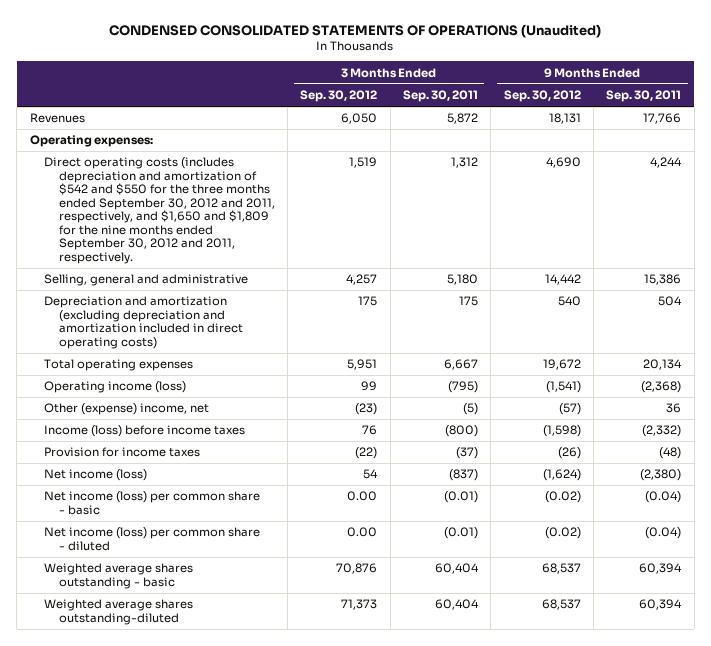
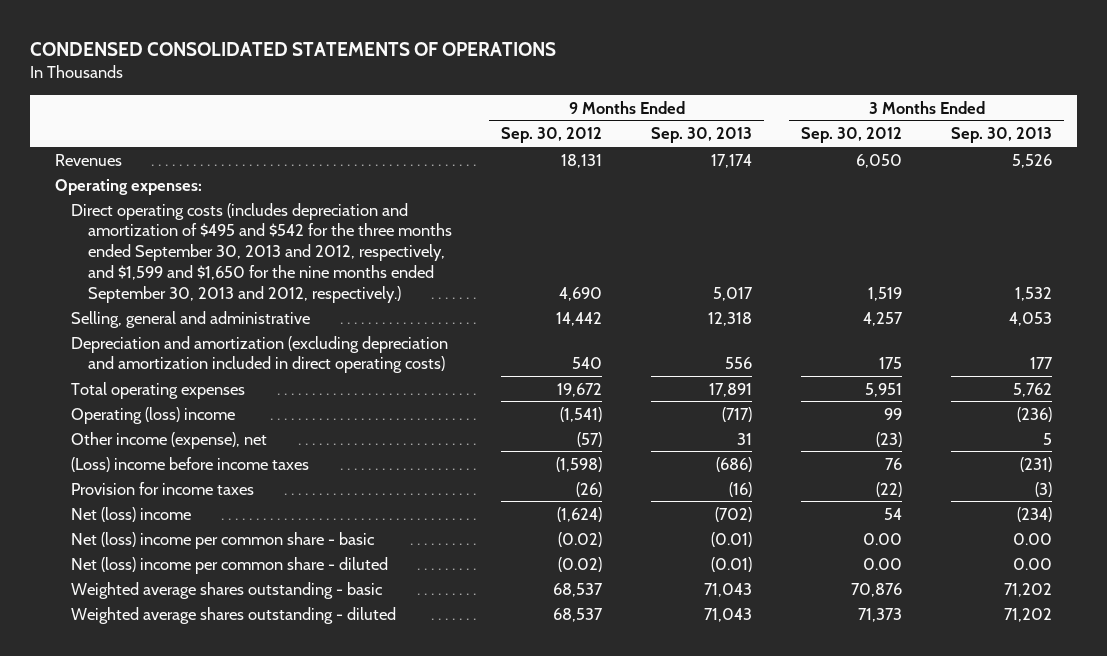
- CONDENSED CONSOLIDATED STATEMENTS OF OPERATIONS (Unaudited)
+ CONDENSED CONSOLIDATED STATEMENTS OF OPERATIONS
- | 3 Months Ended Sep. 30, 2012 | 3 Months Ended Sep. 30, 2011 | 9 Months Ended Sep. 30, 2012 | 9 Months Ended Sep. 30, 2011
+ | 9 Months Ended Sep. 30, 2012 | 9 Months Ended Sep. 30, 2013 | 3 Months Ended Sep. 30, 2012 | 3 Months Ended Sep. 30, 2013
- Direct operating costs (includes depreciation and amortization of $542 and $550 for the three months ended September 30, 2012 and 2011, respectively, and $1,650 and $1,809 for the nine months ended September 30, 2012 and 2011, respectively. | 1,519 | 1,312 | 4,690 | 4,244
+ Direct operating costs (includes depreciation and amortization of $495 and $542 for the three months ended September 30, 2013 and 2012, respectively, and $1,599 and $1,650 for the nine months ended September 30, 2013 and 2012, respectively.) | 4,690 | 5,017 | 1,519 | 1,532
- Operating income (loss) | 99 | (795) | (1,541) | (2,368)
- Other (expense) income, net | (23) | (5) | (57) | 36
- Income (loss) before income taxes | 76 | (800) | (1,598) | (2,332)
+ Operating (loss) income | (1,541) | (717) | 99 | (236)
+ Other income (expense), net | (57) | 31 | (23) | 5
+ (Loss) income before income taxes | (1,598) | (686) | 76 | (231)
- Net income (loss) | 54 | (837) | (1,624) | (2,380)
- Net income (loss) per common share - basic | 0.00 | (0.01) | (0.02) | (0.04)
- Net income (loss) per common share - diluted | 0.00 | (0.01) | (0.02) | (0.04)
+ Net (loss) income | (1,624) | (702) | 54 | (234)
+ Net (loss) income per common share - basic | (0.02) | (0.01) | 0.00 | 0.00
+ Net (loss) income per common share - diluted | (0.02) | (0.01) | 0.00 | 0.00
- Weighted average shares outstanding-diluted | 71,373 | 60,404 | 68,537 | 60,394
+ Weighted average shares outstanding - diluted | 68,537 | 71,043 | 71,373 | 71,202

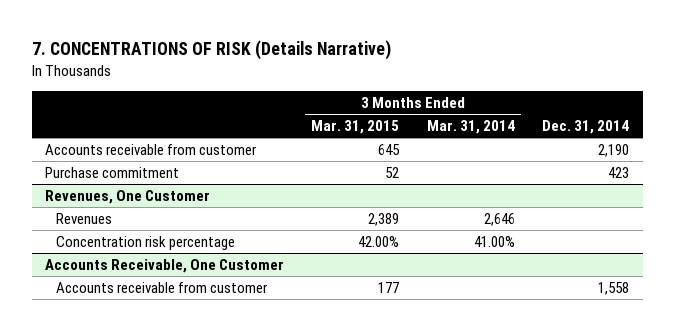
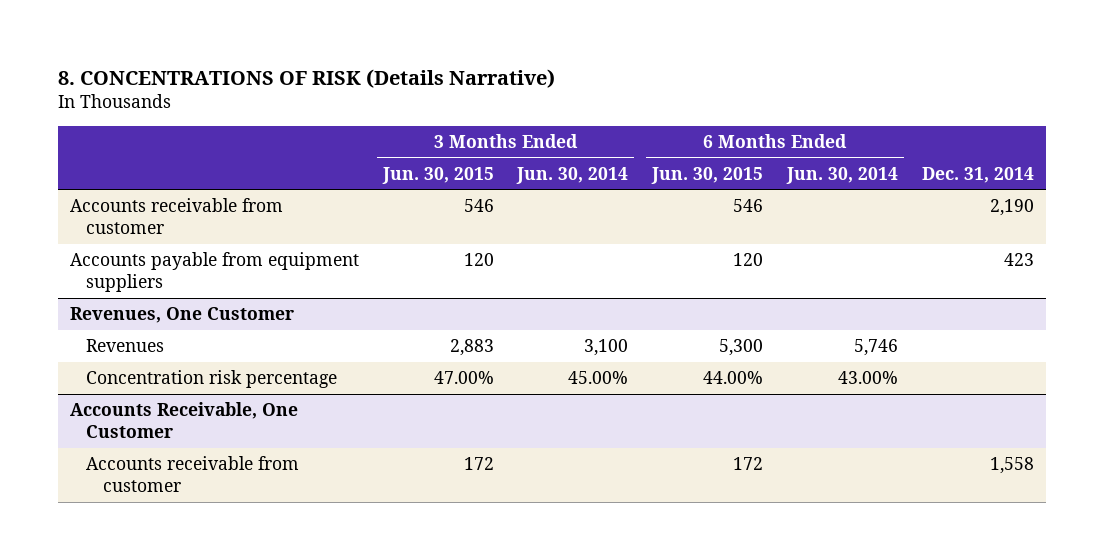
- 7. CONCENTRATIONS OF RISK (Details Narrative)
+ 8. CONCENTRATIONS OF RISK (Details Narrative)
- | 3 Months Ended Mar. 31, 2015 | 3 Months Ended Mar. 31, 2014 | Dec. 31, 2014
+ | 3 Months Ended Jun. 30, 2015 | 3 Months Ended Jun. 30, 2014 | 6 Months Ended Jun. 30, 2015 | 6 Months Ended Jun. 30, 2014 | Dec. 31, 2014
- Purchase commitment | 52 | | 423
+ Accounts payable from equipment suppliers | 120 | | 120 | | 423

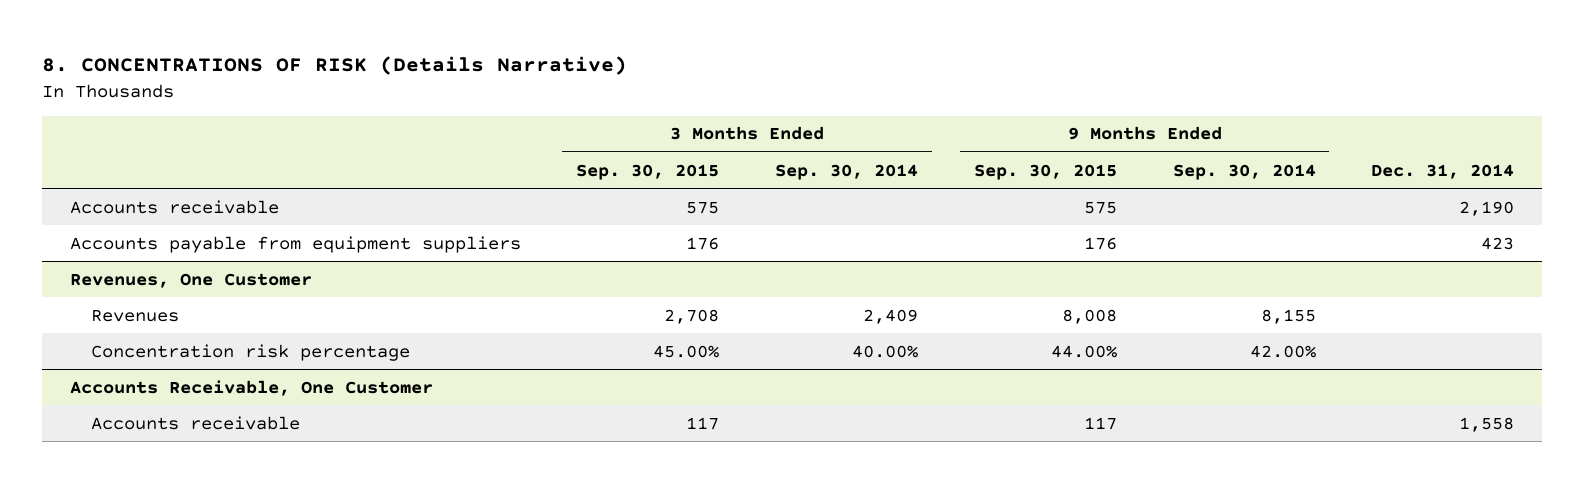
- | 3 Months Ended Jun. 30, 2015 | 3 Months Ended Jun. 30, 2014 | 6 Months Ended Jun. 30, 2015 | 6 Months Ended Jun. 30, 2014 | Dec. 31, 2014
+ | 3 Months Ended Sep. 30, 2015 | 3 Months Ended Sep. 30, 2014 | 9 Months Ended Sep. 30, 2015 | 9 Months Ended Sep. 30, 2014 | Dec. 31, 2014
- Accounts receivable from customer | 546 | | 546 | | 2,190
+ Accounts receivable | 575 | | 575 | | 2,190
@ Accounts Receivable, One Customer
- Accounts receivable from customer | 172 | | 172 | | 1,558
+ Accounts receivable | 117 | | 117 | | 1,558

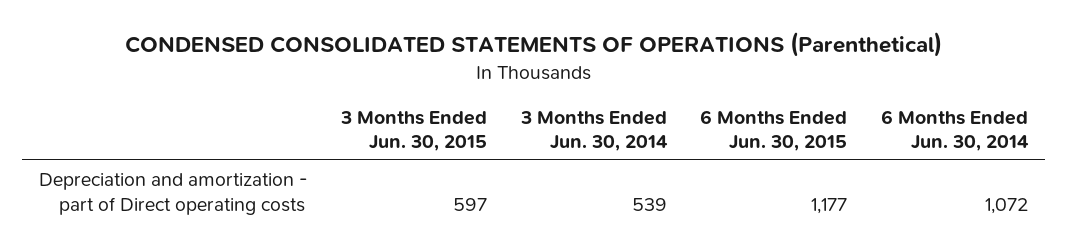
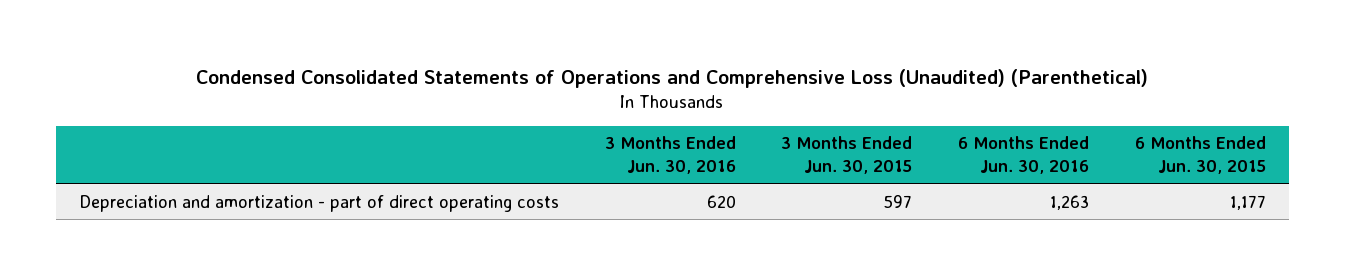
- CONDENSED CONSOLIDATED STATEMENTS OF OPERATIONS (Parenthetical)
+ Condensed Consolidated Statements of Operations and Comprehensive Loss (Unaudited) (Parenthetical)
- | 3 Months Ended Jun. 30, 2015 | 3 Months Ended Jun. 30, 2014 | 6 Months Ended Jun. 30, 2015 | 6 Months Ended Jun. 30, 2014
+ | 3 Months Ended Jun. 30, 2016 | 3 Months Ended Jun. 30, 2015 | 6 Months Ended Jun. 30, 2016 | 6 Months Ended Jun. 30, 2015
- Depreciation and amortization - part of Direct operating costs | 597 | 539 | 1,177 | 1,072
+ Depreciation and amortization - part of direct operating costs | 620 | 597 | 1,263 | 1,177

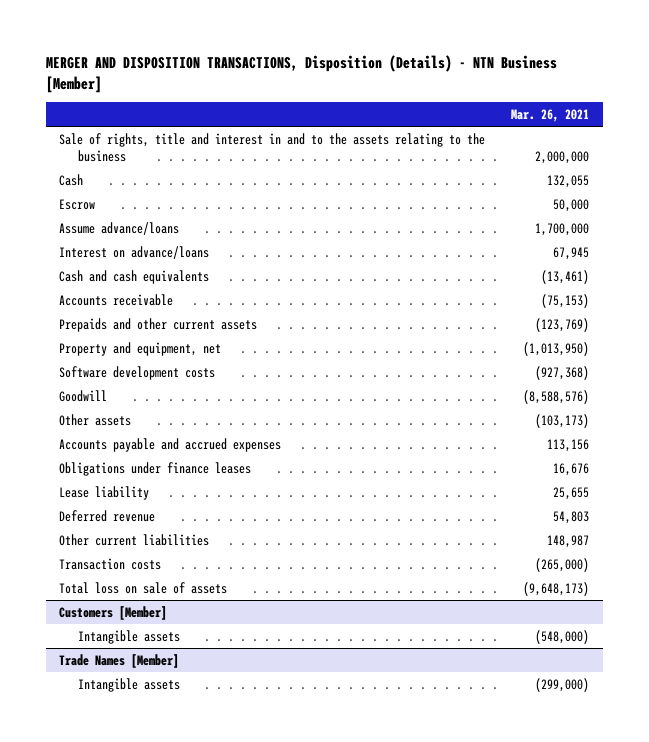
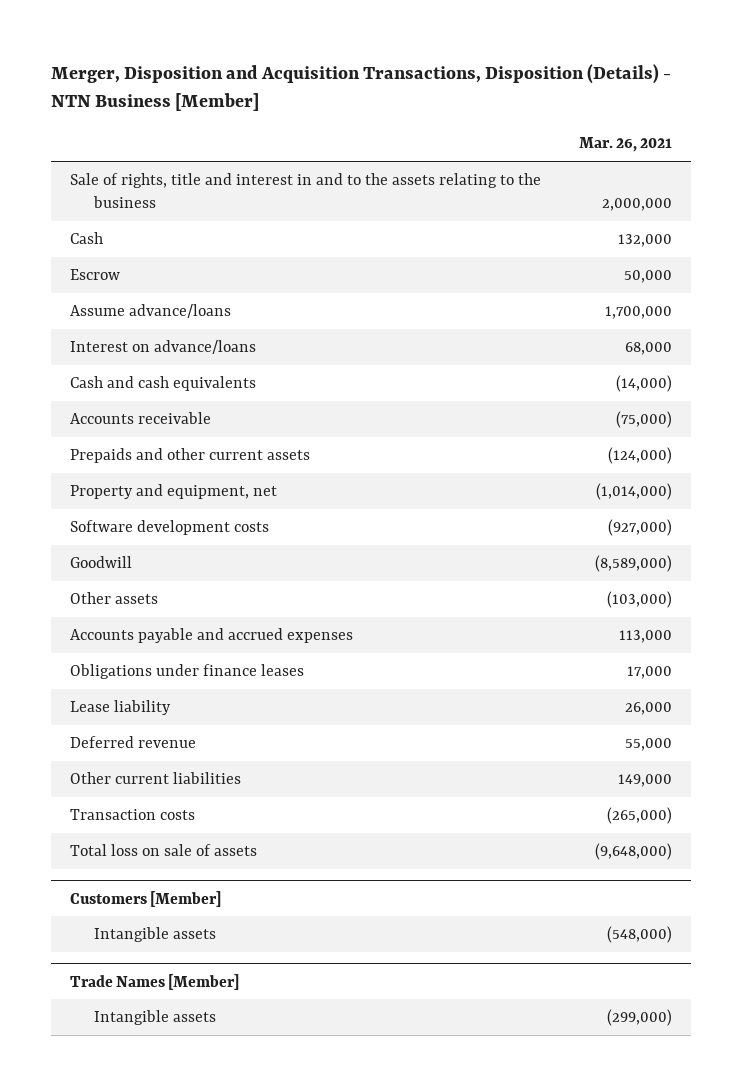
- MERGER AND DISPOSITION TRANSACTIONS, Disposition (Details) - NTN Business [Member]
+ Merger, Disposition and Acquisition Transactions, Disposition (Details) - NTN Business [Member]
- Cash | 132,055
+ Cash | 132,000
- Interest on advance/loans | 67,945
- Cash and cash equivalents | (13,461)
- Accounts receivable | (75,153)
- Prepaids and other current assets | (123,769)
- Property and equipment, net | (1,013,950)
- Software development costs | (927,368)
- Goodwill | (8,588,576)
- Other assets | (103,173)
- Accounts payable and accrued expenses | 113,156
- Obligations under finance leases | 16,676
- Lease liability | 25,655
- Deferred revenue | 54,803
- Other current liabilities | 148,987
+ Interest on advance/loans | 68,000
+ Cash and cash equivalents | (14,000)
+ Accounts receivable | (75,000)
+ Prepaids and other current assets | (124,000)
+ Property and equipment, net | (1,014,000)
+ Software development costs | (927,000)
+ Goodwill | (8,589,000)
+ Other assets | (103,000)
+ Accounts payable and accrued expenses | 113,000
+ Obligations under finance leases | 17,000
+ Lease liability | 26,000
+ Deferred revenue | 55,000
+ Other current liabilities | 149,000
- Total loss on sale of assets | (9,648,173)
+ Total loss on sale of assets | (9,648,000)

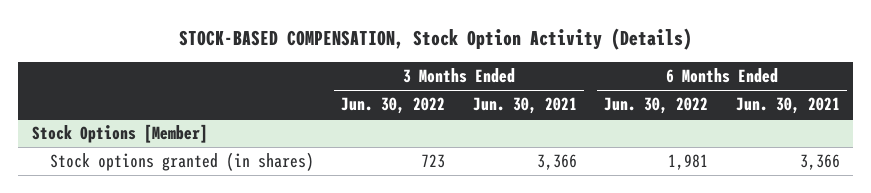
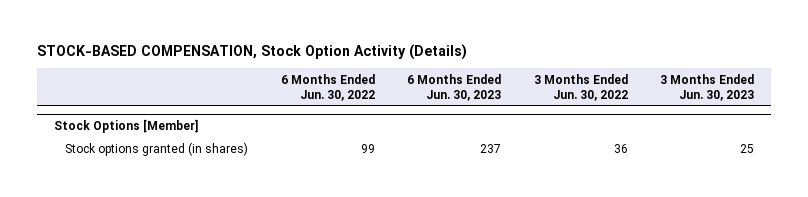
- | 3 Months Ended Jun. 30, 2022 | 3 Months Ended Jun. 30, 2021 | 6 Months Ended Jun. 30, 2022 | 6 Months Ended Jun. 30, 2021
+ | 6 Months Ended Jun. 30, 2022 | 6 Months Ended Jun. 30, 2023 | 3 Months Ended Jun. 30, 2022 | 3 Months Ended Jun. 30, 2023
@ Stock Options [Member]
- Stock options granted (in shares) | 723 | 3,366 | 1,981 | 3,366
+ Stock options granted (in shares) | 99 | 237 | 36 | 25

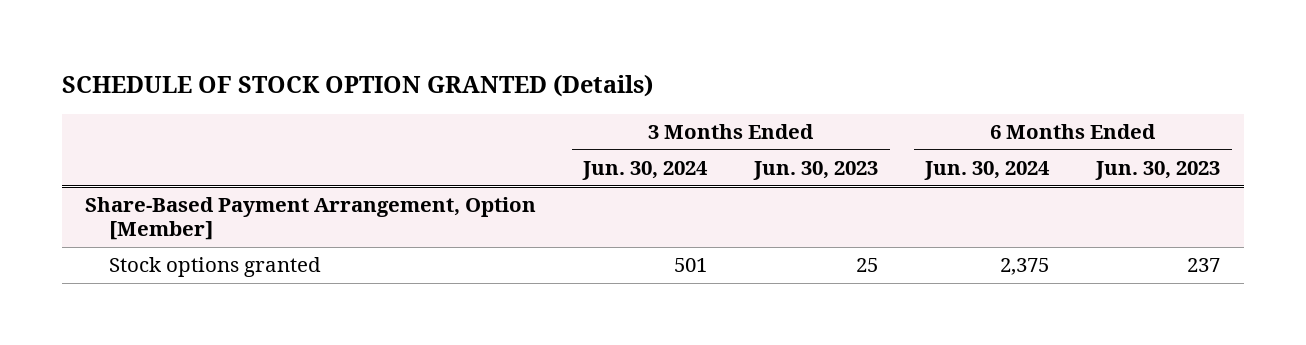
- STOCK-BASED COMPENSATION, Stock Option Activity (Details)
+ SCHEDULE OF STOCK OPTION GRANTED (Details)
- | 6 Months Ended Jun. 30, 2022 | 6 Months Ended Jun. 30, 2023 | 3 Months Ended Jun. 30, 2022 | 3 Months Ended Jun. 30, 2023
+ | 3 Months Ended Jun. 30, 2024 | 3 Months Ended Jun. 30, 2023 | 6 Months Ended Jun. 30, 2024 | 6 Months Ended Jun. 30, 2023
- Stock Options [Member]
- Stock options granted (in shares) | 99 | 237 | 36 | 25
+ Share-Based Payment Arrangement, Option [Member]
+ Stock options granted | 501 | 25 | 2,375 | 237

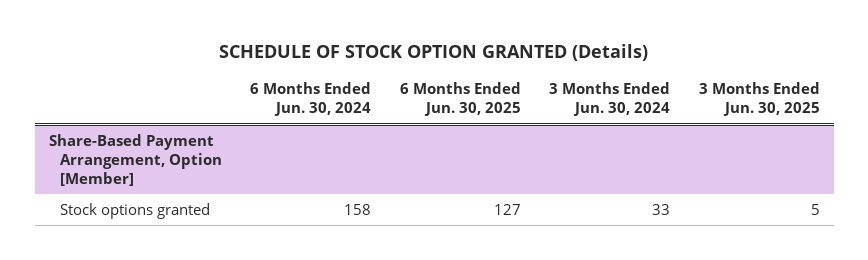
- | 3 Months Ended Jun. 30, 2024 | 3 Months Ended Jun. 30, 2023 | 6 Months Ended Jun. 30, 2024 | 6 Months Ended Jun. 30, 2023
+ | 6 Months Ended Jun. 30, 2024 | 6 Months Ended Jun. 30, 2025 | 3 Months Ended Jun. 30, 2024 | 3 Months Ended Jun. 30, 2025
@ Share-Based Payment Arrangement, Option [Member]
- Stock options granted | 501 | 25 | 2,375 | 237
+ Stock options granted | 158 | 127 | 33 | 5

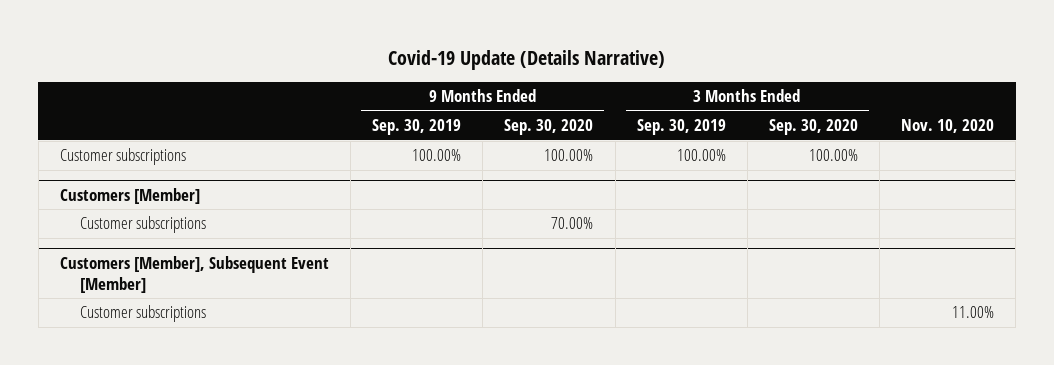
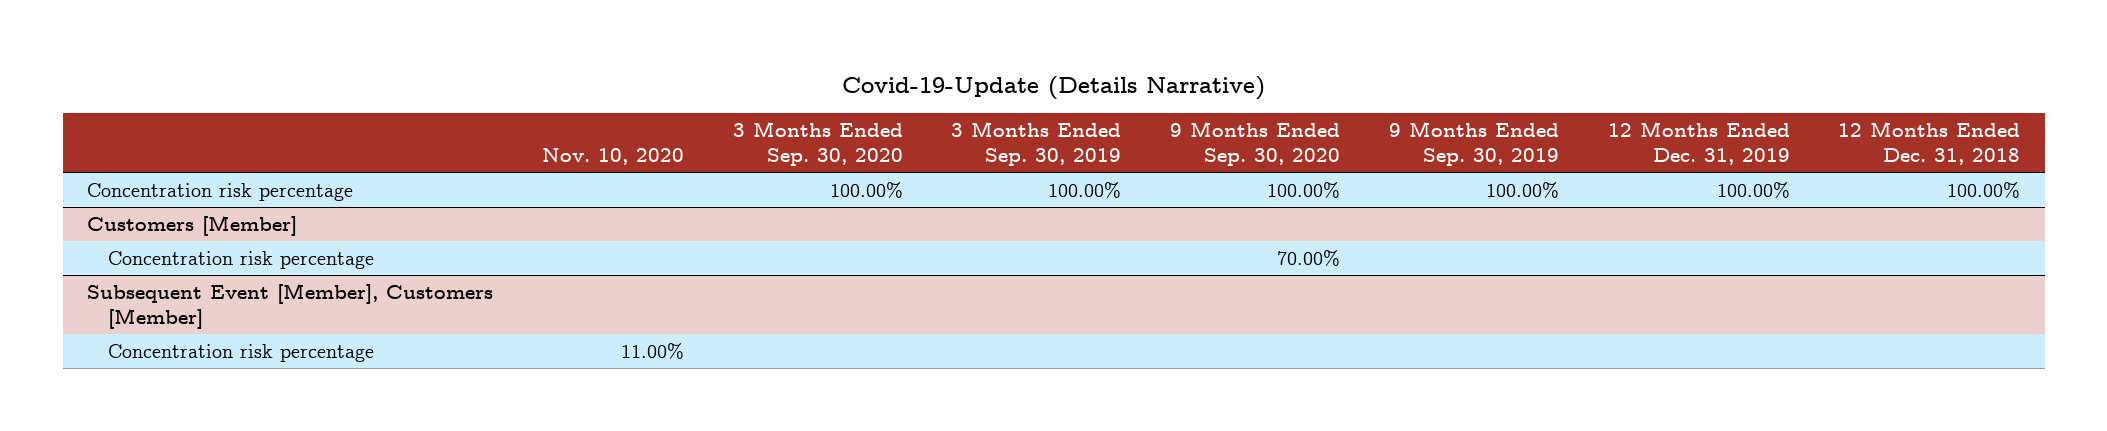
- Covid-19 Update (Details Narrative)
+ Covid-19-Update (Details Narrative)
- | 9 Months Ended Sep. 30, 2019 | 9 Months Ended Sep. 30, 2020 | 3 Months Ended Sep. 30, 2019 | 3 Months Ended Sep. 30, 2020 | Nov. 10, 2020
+ | Nov. 10, 2020 | 3 Months Ended Sep. 30, 2020 | 3 Months Ended Sep. 30, 2019 | 9 Months Ended Sep. 30, 2020 | 9 Months Ended Sep. 30, 2019 | 12 Months Ended Dec. 31, 2019 | 12 Months Ended Dec. 31, 2018
- Customer subscriptions | 100.00% | 100.00% | 100.00% | 100.00% |
+ Concentration risk percentage | | 100.00% | 100.00% | 100.00% | 100.00% | 100.00% | 100.00%
@ Customers [Member]
- Customer subscriptions | | 70.00% | | |
- Customers [Member], Subsequent Event [Member]
- Customer subscriptions | | | | | 11.00%
@ Customers [Member]
+ Concentration risk percentage | | | | 70.00% | | |
+ Subsequent Event [Member], Customers [Member]
+ Concentration risk percentage | 11.00% | | | | | |

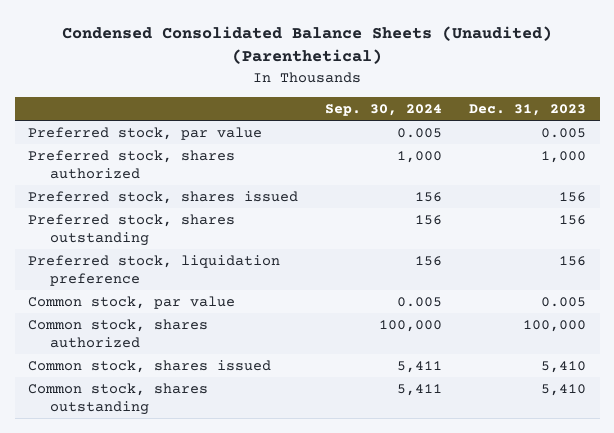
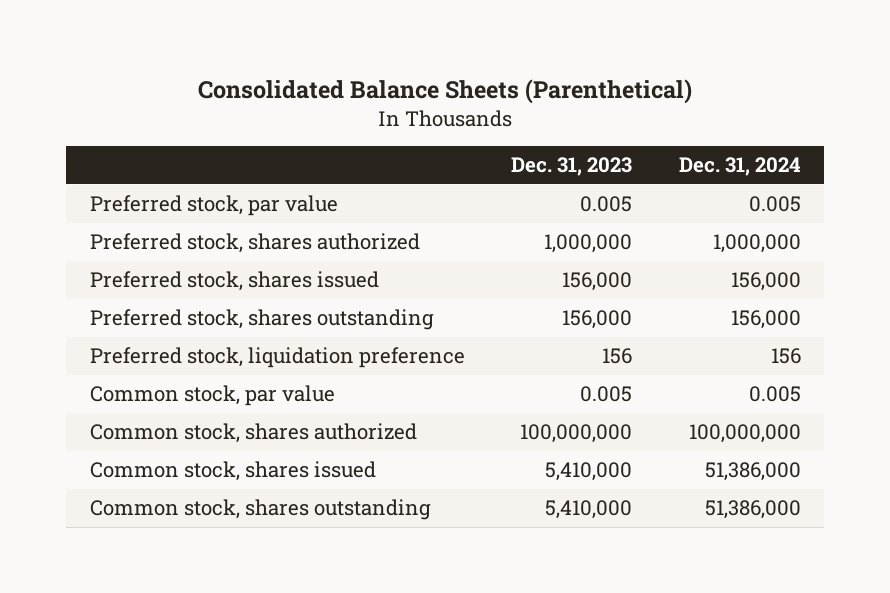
- Condensed Consolidated Balance Sheets (Unaudited) (Parenthetical)
+ Consolidated Balance Sheets (Parenthetical)
- | Sep. 30, 2024 | Dec. 31, 2023
+ | Dec. 31, 2023 | Dec. 31, 2024
- Preferred stock, shares authorized | 1,000 | 1,000
- Preferred stock, shares issued | 156 | 156
- Preferred stock, shares outstanding | 156 | 156
+ Preferred stock, shares authorized | 1,000,000 | 1,000,000
+ Preferred stock, shares issued | 156,000 | 156,000
+ Preferred stock, shares outstanding | 156,000 | 156,000
- Common stock, shares authorized | 100,000 | 100,000
- Common stock, shares issued | 5,411 | 5,410
- Common stock, shares outstanding | 5,411 | 5,410
+ Common stock, shares authorized | 100,000,000 | 100,000,000
+ Common stock, shares issued | 5,410,000 | 51,386,000
+ Common stock, shares outstanding | 5,410,000 | 51,386,000

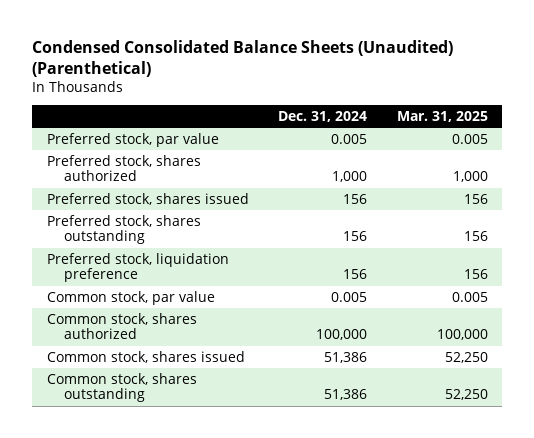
- Consolidated Balance Sheets (Parenthetical)
+ Condensed Consolidated Balance Sheets (Unaudited) (Parenthetical)
- | Dec. 31, 2023 | Dec. 31, 2024
+ | Dec. 31, 2024 | Mar. 31, 2025
- Preferred stock, shares authorized | 1,000,000 | 1,000,000
- Preferred stock, shares issued | 156,000 | 156,000
- Preferred stock, shares outstanding | 156,000 | 156,000
+ Preferred stock, shares authorized | 1,000 | 1,000
+ Preferred stock, shares issued | 156 | 156
+ Preferred stock, shares outstanding | 156 | 156
- Common stock, shares authorized | 100,000,000 | 100,000,000
- Common stock, shares issued | 5,410,000 | 51,386,000
- Common stock, shares outstanding | 5,410,000 | 51,386,000
+ Common stock, shares authorized | 100,000 | 100,000
+ Common stock, shares issued | 51,386 | 52,250
+ Common stock, shares outstanding | 51,386 | 52,250

